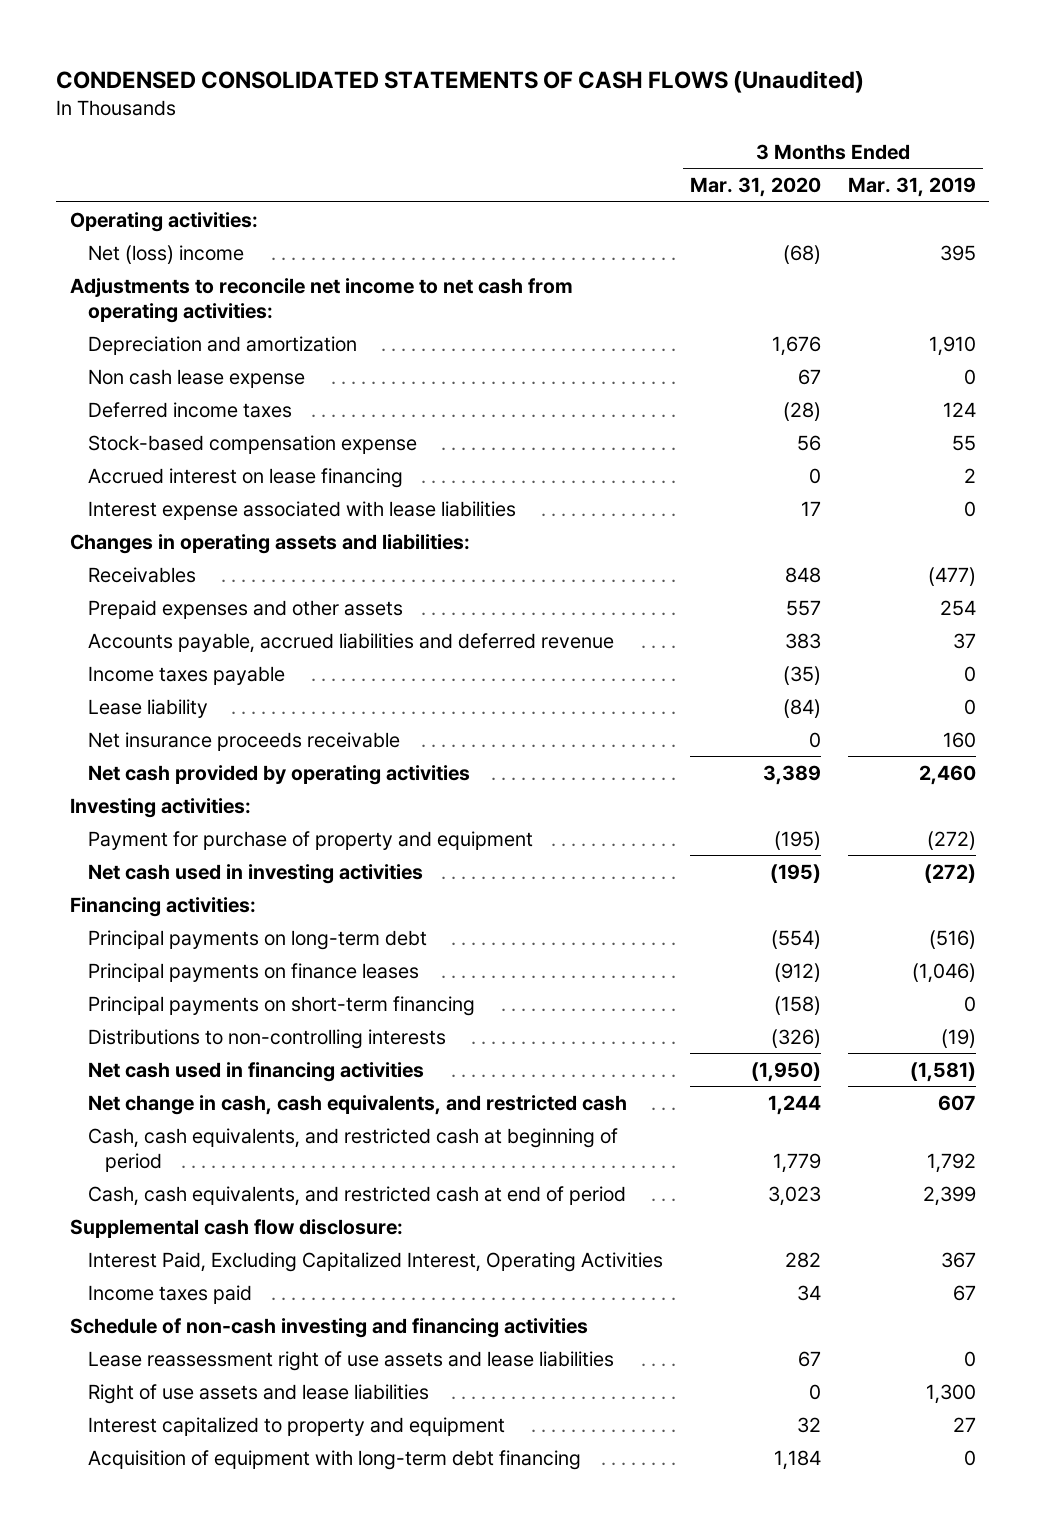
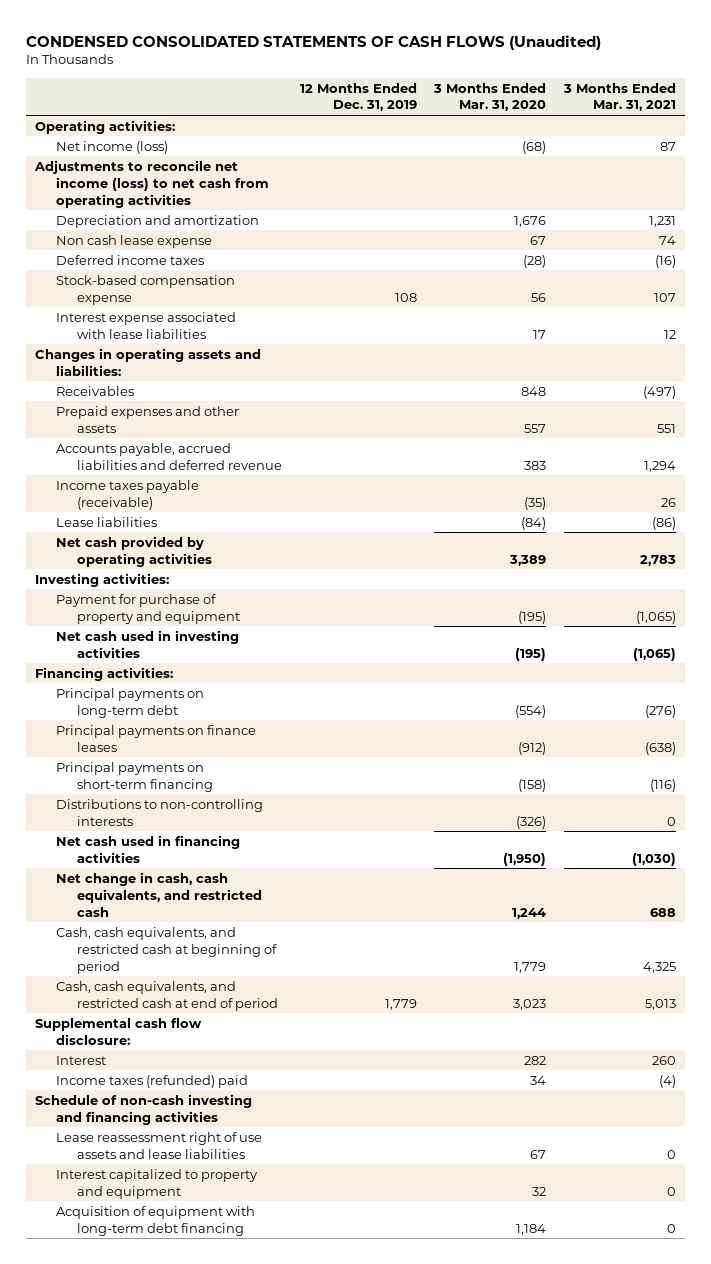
- | 3 Months Ended Mar. 31, 2020 | 3 Months Ended Mar. 31, 2019
+ | 12 Months Ended Dec. 31, 2019 | 3 Months Ended Mar. 31, 2020 | 3 Months Ended Mar. 31, 2021
- Net (loss) income | (68) | 395
- Adjustments to reconcile net income to net cash from operating activities:
+ Net income (loss) | | (68) | 87
+ Adjustments to reconcile net income (loss) to net cash from operating activities
- Accrued interest on lease financing | 0 | 2
- Income taxes payable | (35) | 0
- Lease liability | (84) | 0
- Net insurance proceeds receivable | 0 | 160
+ Income taxes payable (receivable) | | (35) | 26
+ Lease liabilities | | (84) | (86)
- Interest Paid, Excluding Capitalized Interest, Operating Activities | 282 | 367
- Income taxes paid | 34 | 67
+ Interest | | 282 | 260
+ Income taxes (refunded) paid | | 34 | (4)
- Right of use assets and lease liabilities | 0 | 1,300

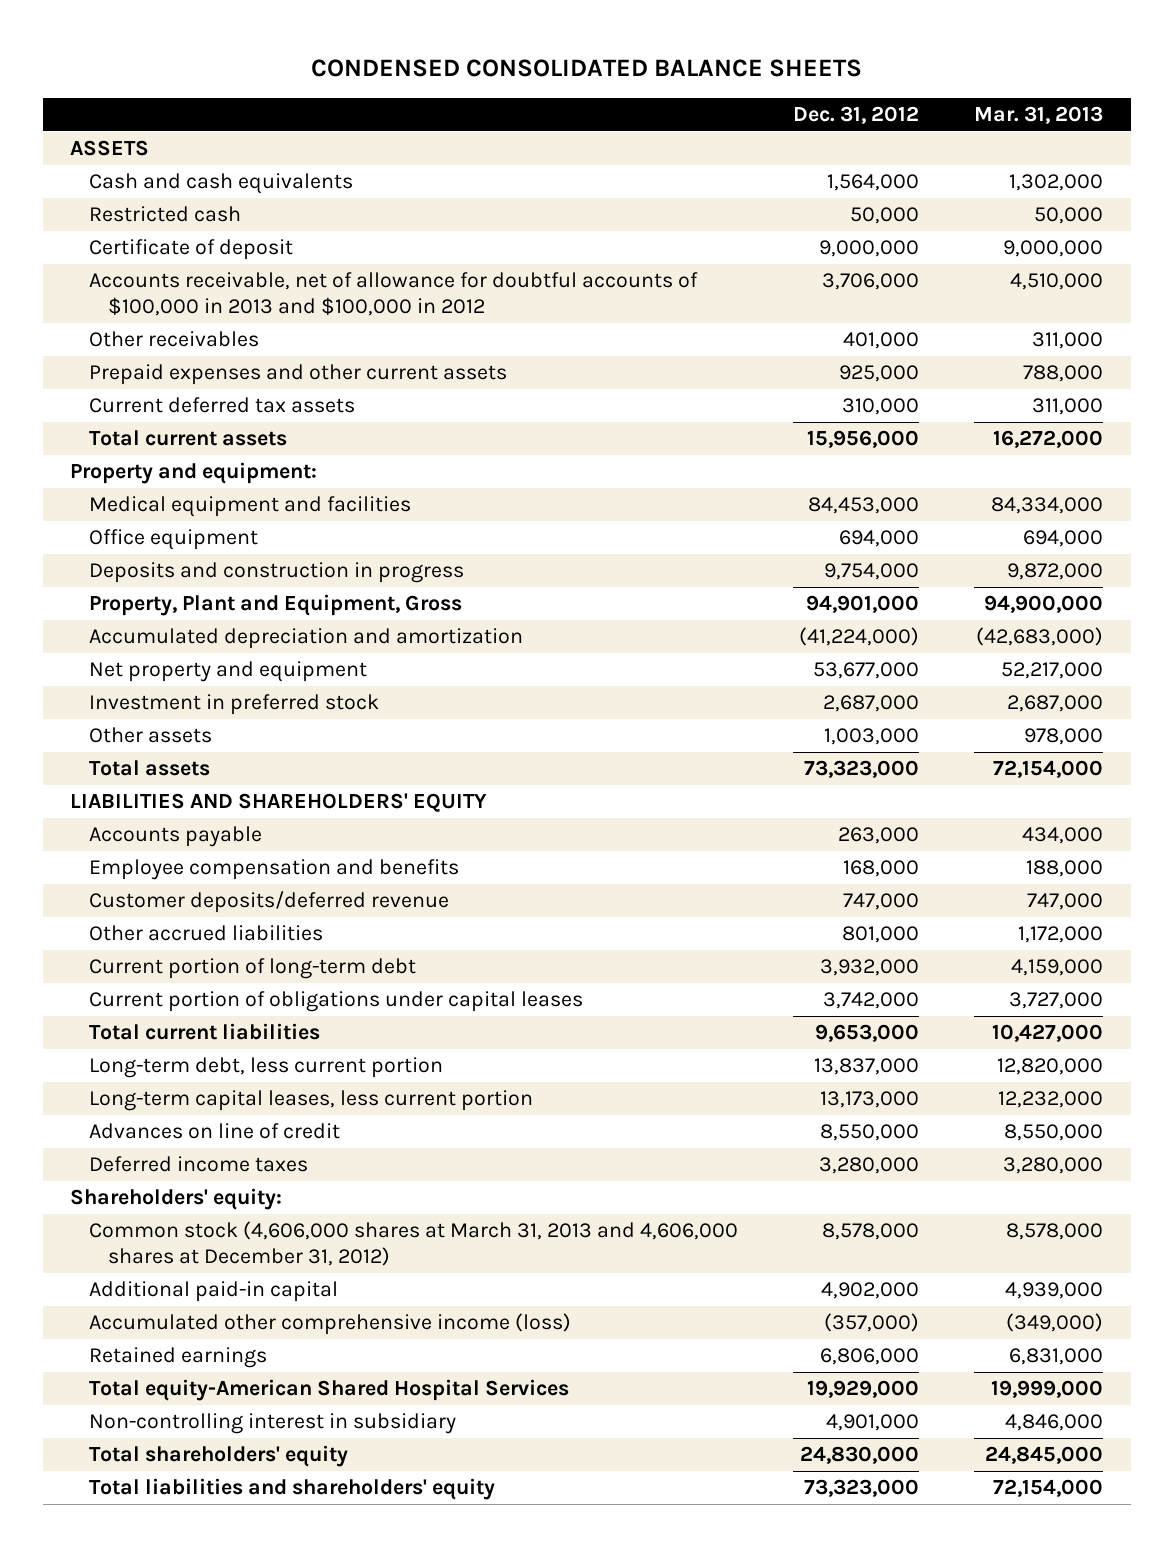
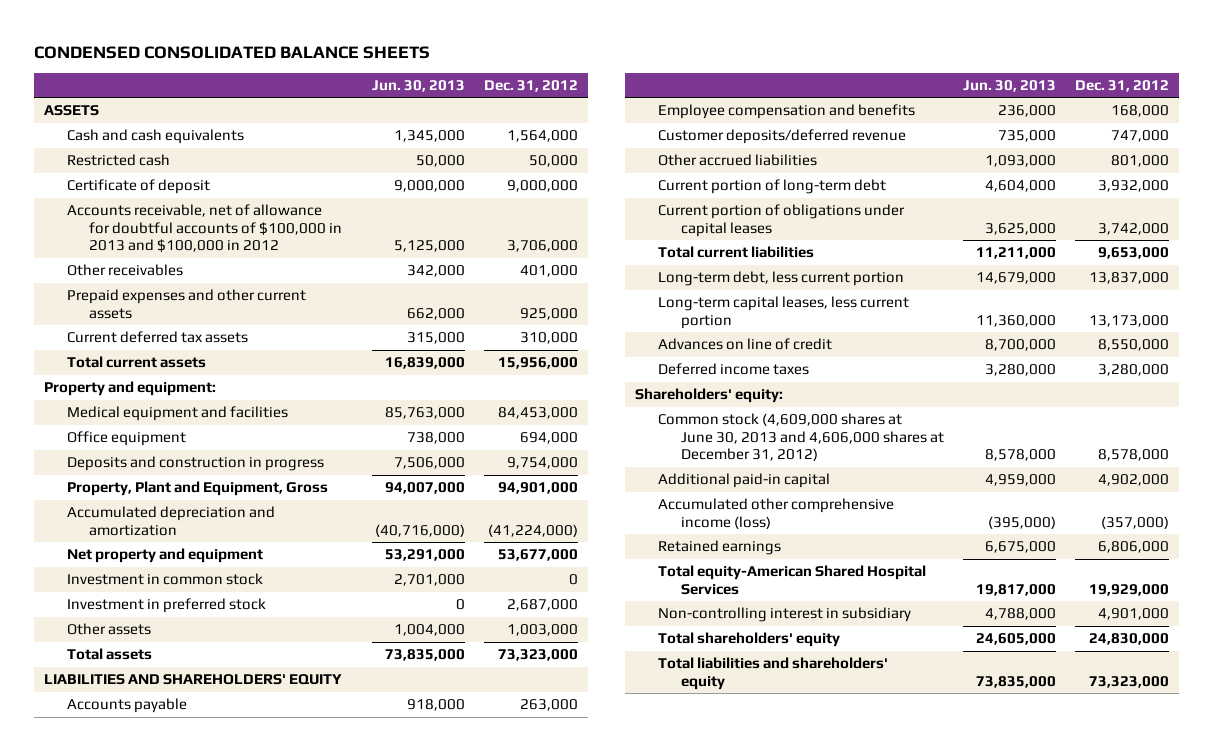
- | Dec. 31, 2012 | Mar. 31, 2013
+ | Jun. 30, 2013 | Dec. 31, 2012
+ Investment in common stock | 2,701,000 | 0
- Common stock (4,606,000 shares at March 31, 2013 and 4,606,000 shares at December 31, 2012) | 8,578,000 | 8,578,000
+ Common stock (4,609,000 shares at June 30, 2013 and 4,606,000 shares at December 31, 2012) | 8,578,000 | 8,578,000

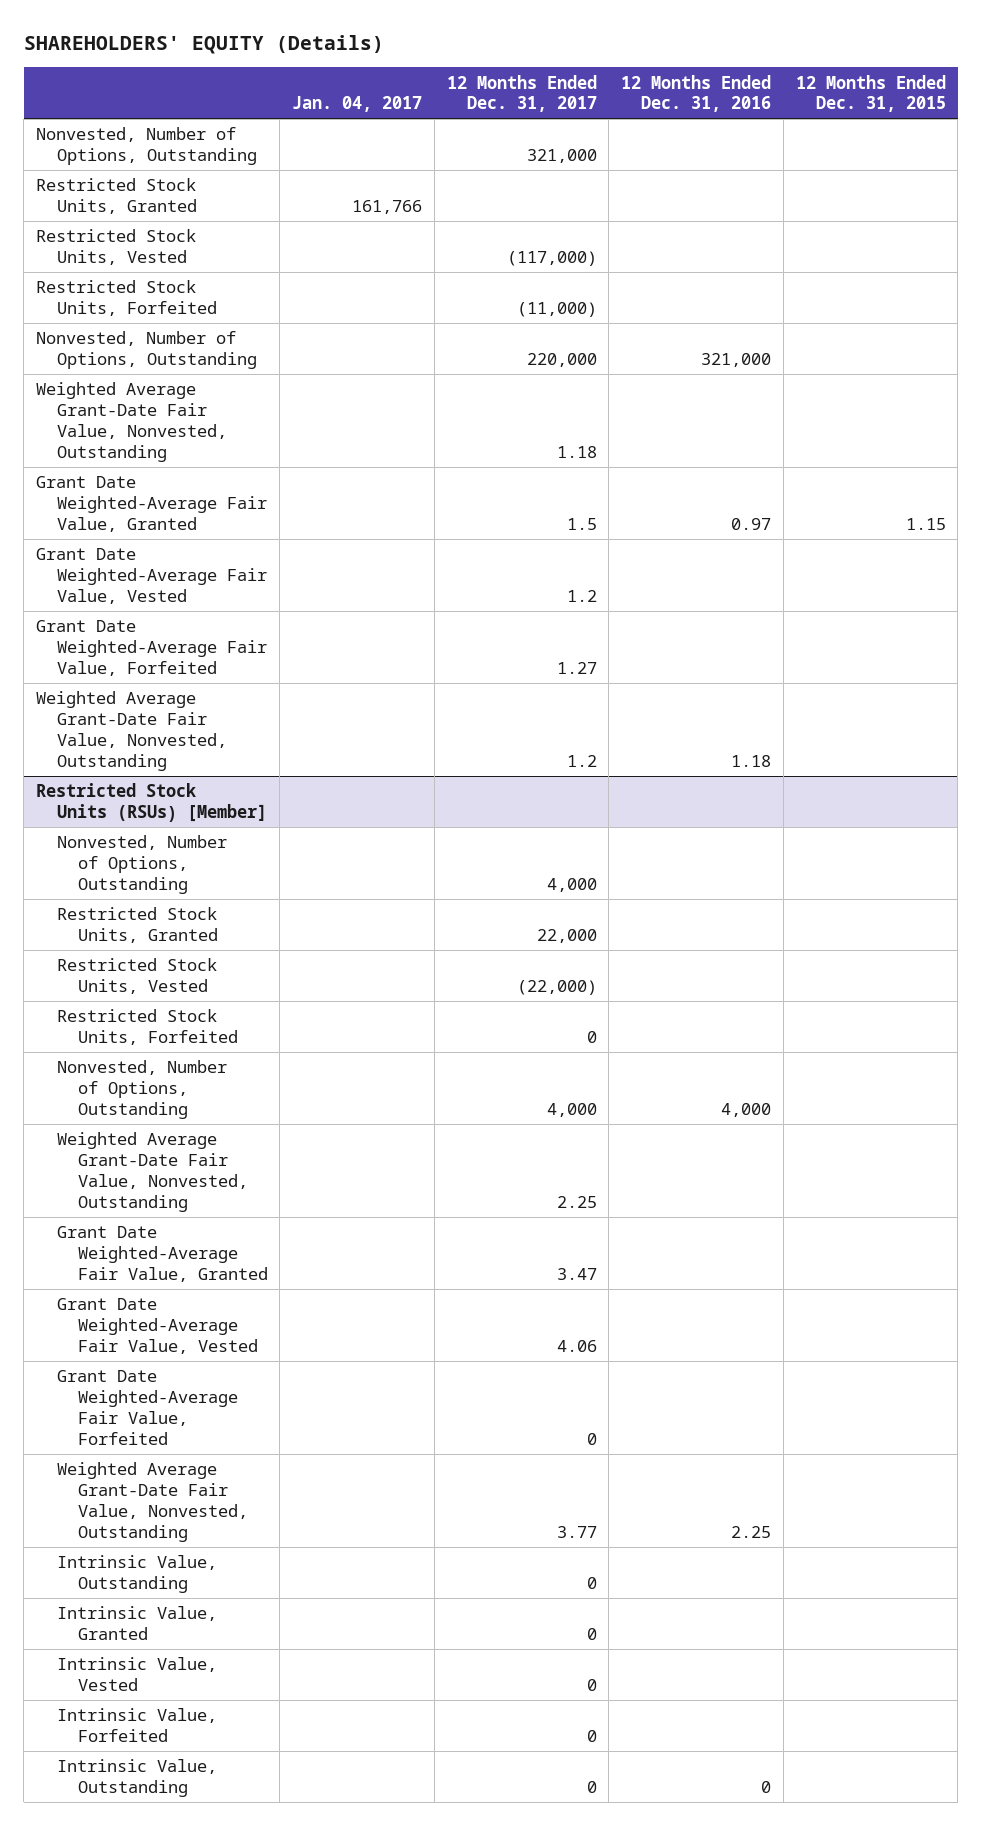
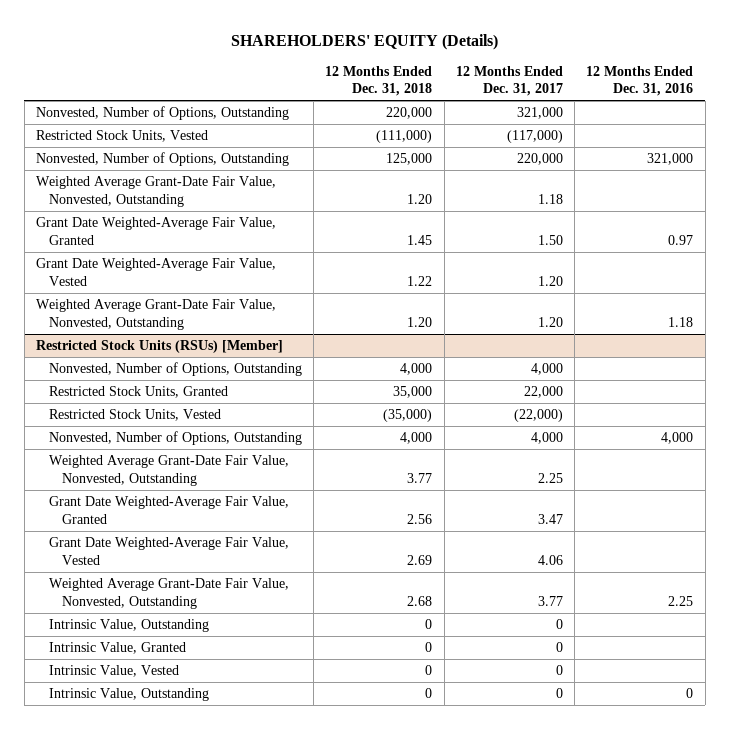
- | Jan. 04, 2017 | 12 Months Ended Dec. 31, 2017 | 12 Months Ended Dec. 31, 2016 | 12 Months Ended Dec. 31, 2015
+ | 12 Months Ended Dec. 31, 2018 | 12 Months Ended Dec. 31, 2017 | 12 Months Ended Dec. 31, 2016
- Restricted Stock Units, Granted | 161,766 | | |
- Restricted Stock Units, Forfeited | | (11,000) | |
- Grant Date Weighted-Average Fair Value, Granted | | 1.5 | 0.97 | 1.15
- Grant Date Weighted-Average Fair Value, Vested | | 1.2 | |
- Grant Date Weighted-Average Fair Value, Forfeited | | 1.27 | |
- Weighted Average Grant-Date Fair Value, Nonvested, Outstanding | | 1.2 | 1.18 |
+ Grant Date Weighted-Average Fair Value, Granted | 1.45 | 1.50 | 0.97
+ Grant Date Weighted-Average Fair Value, Vested | 1.22 | 1.20 |
+ Weighted Average Grant-Date Fair Value, Nonvested, Outstanding | 1.20 | 1.20 | 1.18
@ Restricted Stock Units (RSUs) [Member]
- Restricted Stock Units, Forfeited | | 0 | |
- Grant Date Weighted-Average Fair Value, Forfeited | | 0 | |
- Intrinsic Value, Forfeited | | 0 | |

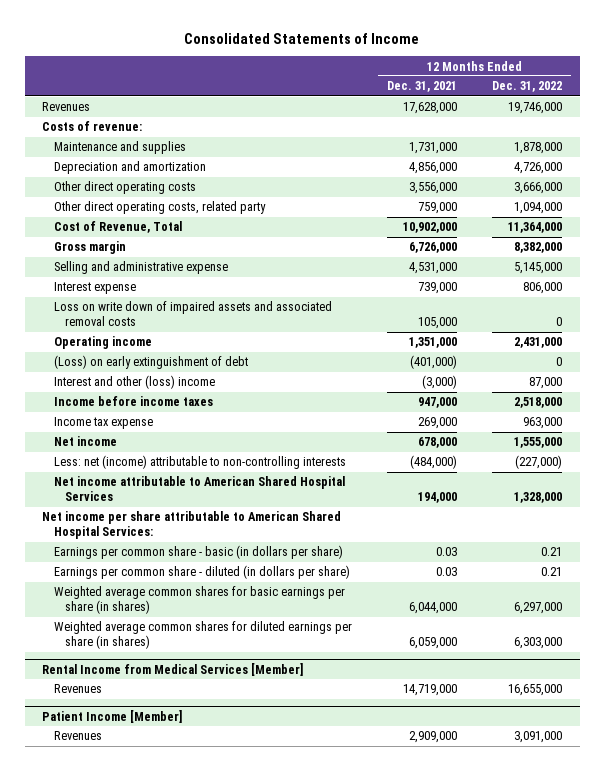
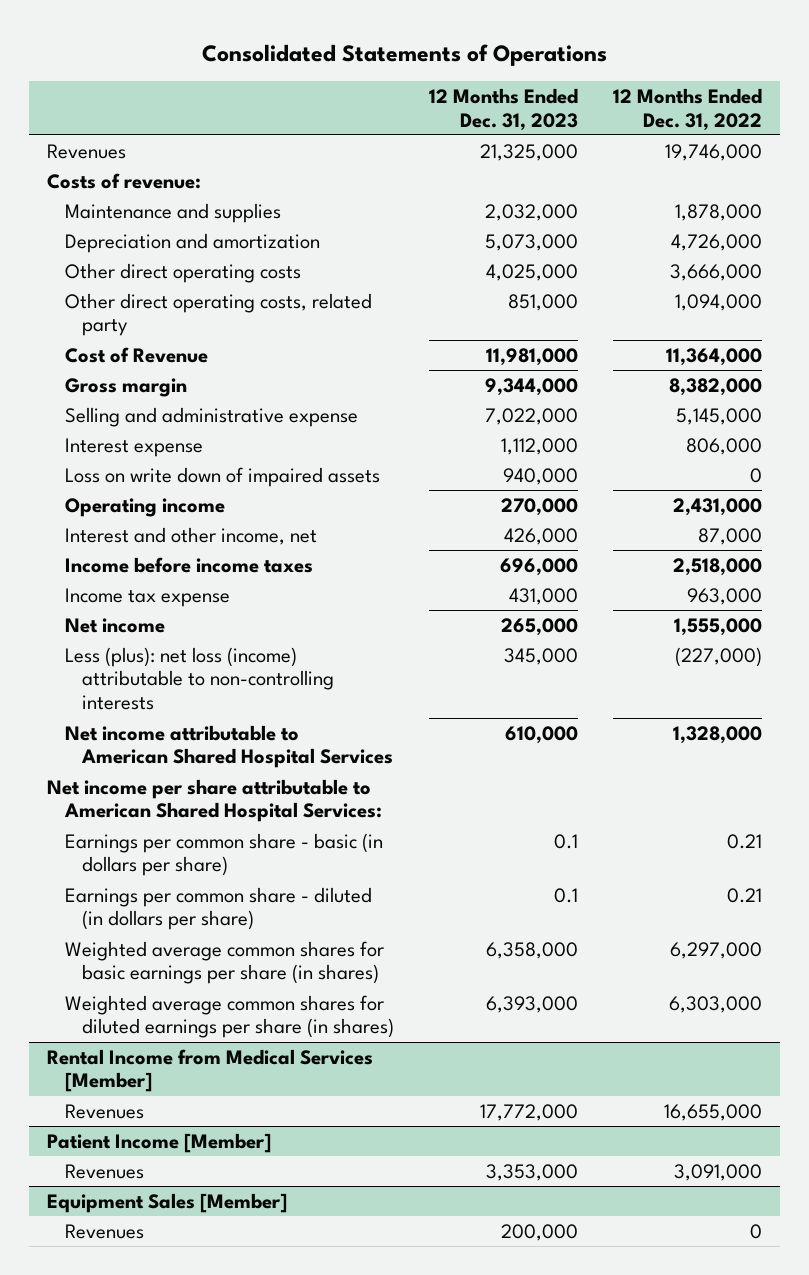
- Consolidated Statements of Income
+ Consolidated Statements of Operations
- | 12 Months Ended Dec. 31, 2021 | 12 Months Ended Dec. 31, 2022
+ | 12 Months Ended Dec. 31, 2023 | 12 Months Ended Dec. 31, 2022
- Cost of Revenue, Total | 10,902,000 | 11,364,000
+ Cost of Revenue | 11,981,000 | 11,364,000
- Loss on write down of impaired assets and associated removal costs | 105,000 | 0
+ Loss on write down of impaired assets | 940,000 | 0
- (Loss) on early extinguishment of debt | (401,000) | 0
- Interest and other (loss) income | (3,000) | 87,000
+ Interest and other income, net | 426,000 | 87,000
- Less: net (income) attributable to non-controlling interests | (484,000) | (227,000)
+ Less (plus): net loss (income) attributable to non-controlling interests | 345,000 | (227,000)
+ Equipment Sales [Member]
+ Revenues | 200,000 | 0

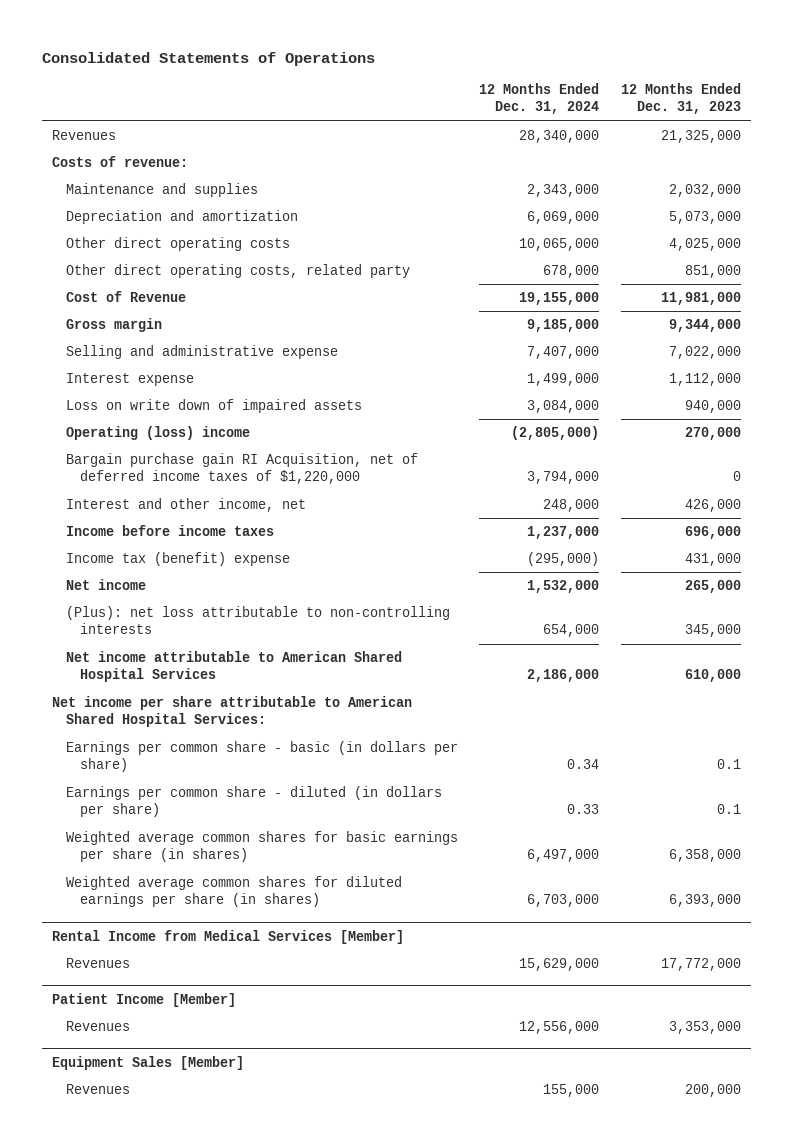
- | 12 Months Ended Dec. 31, 2023 | 12 Months Ended Dec. 31, 2022
+ | 12 Months Ended Dec. 31, 2024 | 12 Months Ended Dec. 31, 2023
- Operating income | 270,000 | 2,431,000
+ Operating (loss) income | (2,805,000) | 270,000
+ Bargain purchase gain RI Acquisition, net of deferred income taxes of $1,220,000 | 3,794,000 | 0
- Income tax expense | 431,000 | 963,000
+ Income tax (benefit) expense | (295,000) | 431,000
- Less (plus): net loss (income) attributable to non-controlling interests | 345,000 | (227,000)
+ (Plus): net loss attributable to non-controlling interests | 654,000 | 345,000

